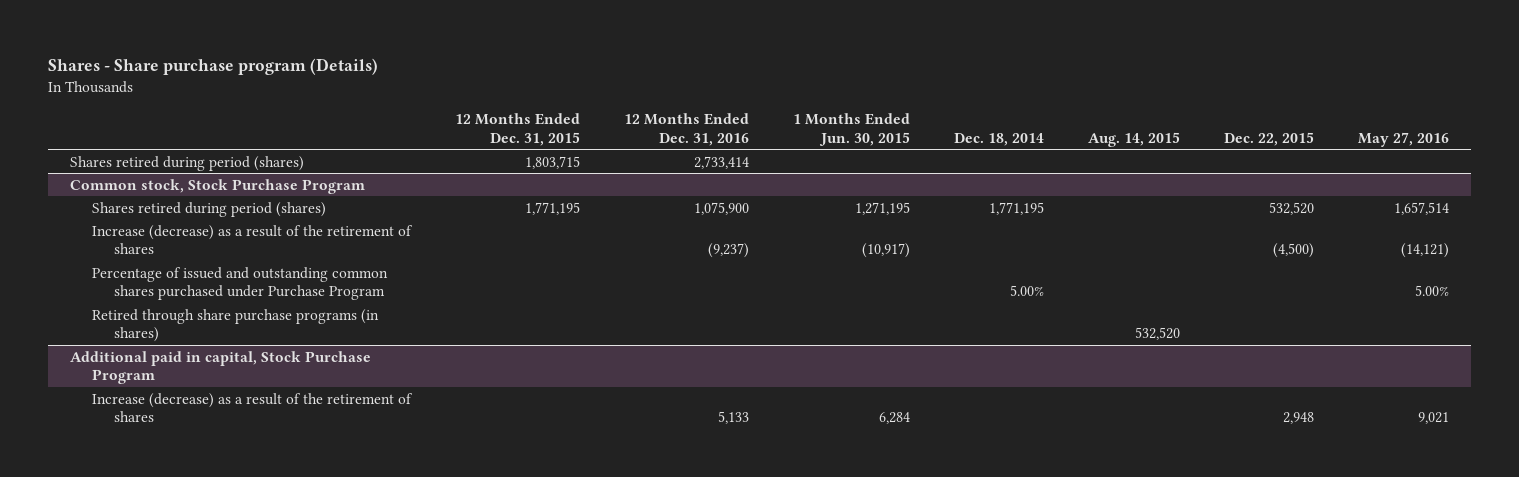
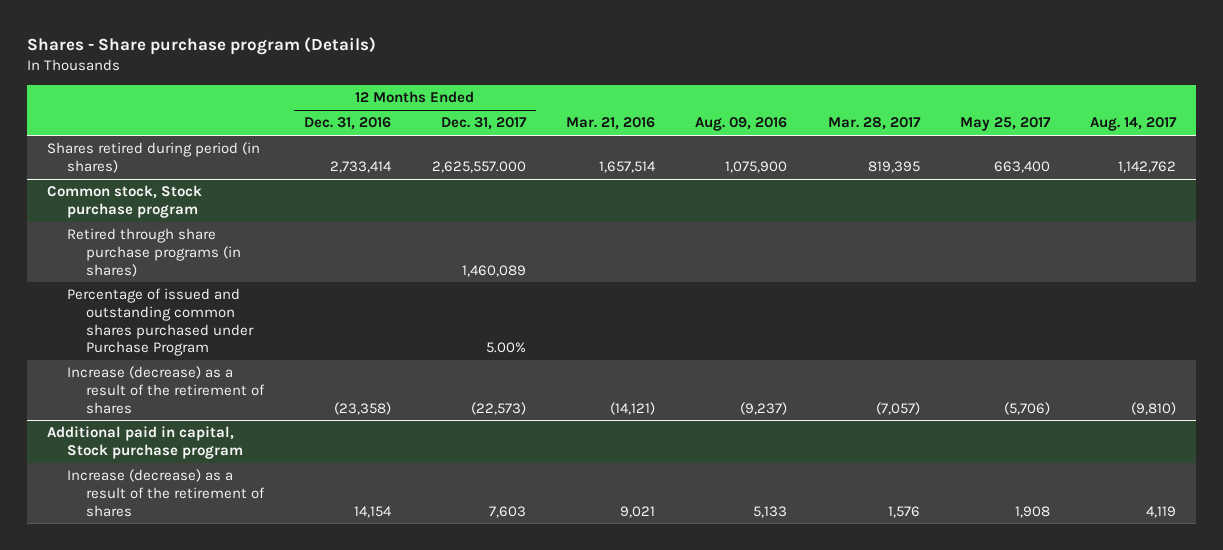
- | 12 Months Ended Dec. 31, 2015 | 12 Months Ended Dec. 31, 2016 | 1 Months Ended Jun. 30, 2015 | Dec. 18, 2014 | Aug. 14, 2015 | Dec. 22, 2015 | May 27, 2016
+ | 12 Months Ended Dec. 31, 2016 | 12 Months Ended Dec. 31, 2017 | Mar. 21, 2016 | Aug. 09, 2016 | Mar. 28, 2017 | May 25, 2017 | Aug. 14, 2017
- Shares retired during period (shares) | 1,803,715 | 2,733,414 | | | | |
- Common stock, Stock Purchase Program
- Shares retired during period (shares) | 1,771,195 | 1,075,900 | 1,271,195 | 1,771,195 | | 532,520 | 1,657,514
- Increase (decrease) as a result of the retirement of shares | | (9,237) | (10,917) | | | (4,500) | (14,121)
- Percentage of issued and outstanding common shares purchased under Purchase Program | | | | 5.00% | | | 5.00%
+ Shares retired during period (in shares) | 2,733,414 | 2,625,557.000 | 1,657,514 | 1,075,900 | 819,395 | 663,400 | 1,142,762
+ Common stock, Stock purchase program
- Additional paid in capital, Stock Purchase Program
- Increase (decrease) as a result of the retirement of shares | | 5,133 | 6,284 | | | 2,948 | 9,021
+ Percentage of issued and outstanding common shares purchased under Purchase Program | | 5.00% | | | | |
+ Increase (decrease) as a result of the retirement of shares | (23,358) | (22,573) | (14,121) | (9,237) | (7,057) | (5,706) | (9,810)
+ Additional paid in capital, Stock purchase program
+ Increase (decrease) as a result of the retirement of shares | 14,154 | 7,603 | 9,021 | 5,133 | 1,576 | 1,908 | 4,119

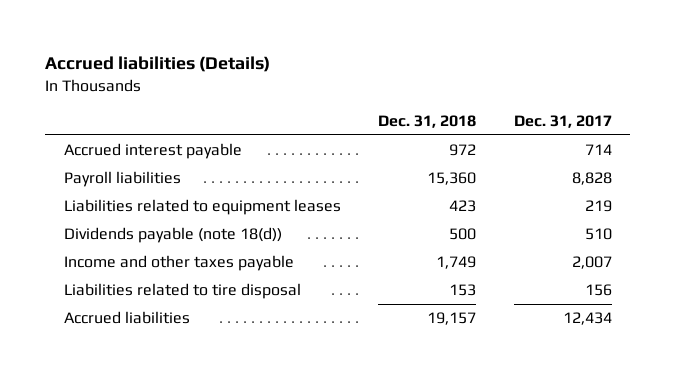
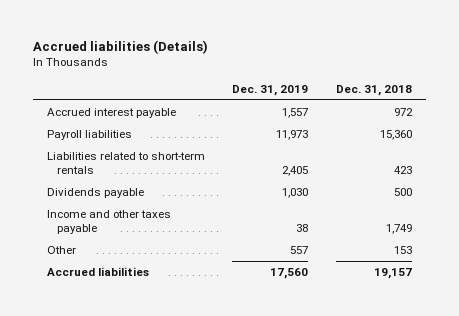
- | Dec. 31, 2018 | Dec. 31, 2017
+ | Dec. 31, 2019 | Dec. 31, 2018
- Liabilities related to equipment leases | 423 | 219
- Dividends payable (note 18(d)) | 500 | 510
+ Liabilities related to short-term rentals | 2,405 | 423
+ Dividends payable | 1,030 | 500
- Liabilities related to tire disposal | 153 | 156
+ Other | 557 | 153

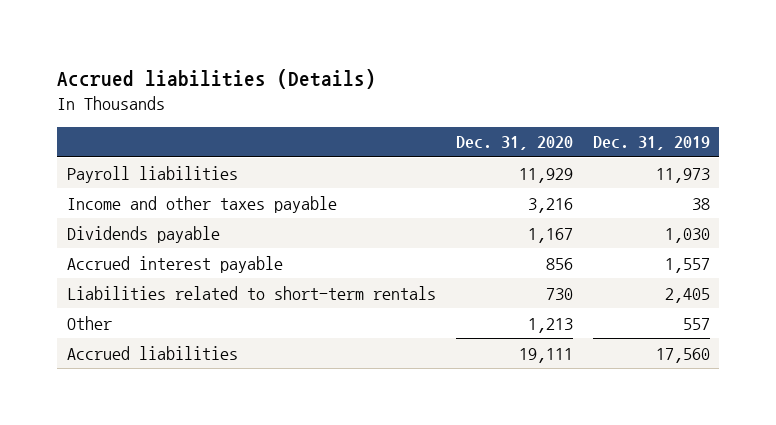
- | Dec. 31, 2019 | Dec. 31, 2018
+ | Dec. 31, 2020 | Dec. 31, 2019
moved down: Dividends payable | 1,167 | 1,030
moved down: Accrued interest payable | 856 | 1,557
moved down: Liabilities related to short-term rentals | 730 | 2,405

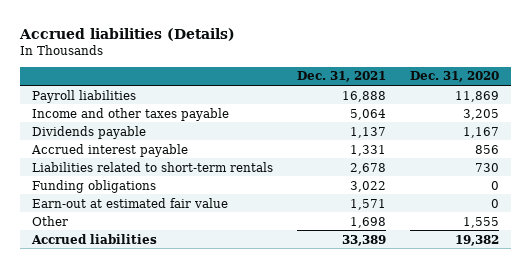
- | Dec. 31, 2020 | Dec. 31, 2019
+ | Dec. 31, 2021 | Dec. 31, 2020
- Payroll liabilities | 11,929 | 11,973
- Income and other taxes payable | 3,216 | 38
+ Payroll liabilities | 16,888 | 11,869
+ Income and other taxes payable | 5,064 | 3,205
- Other | 1,213 | 557
- Accrued liabilities | 19,111 | 17,560
+ Funding obligations | 3,022 | 0
+ Earn-out at estimated fair value | 1,571 | 0
+ Other | 1,698 | 1,555
+ Accrued liabilities | 33,389 | 19,382

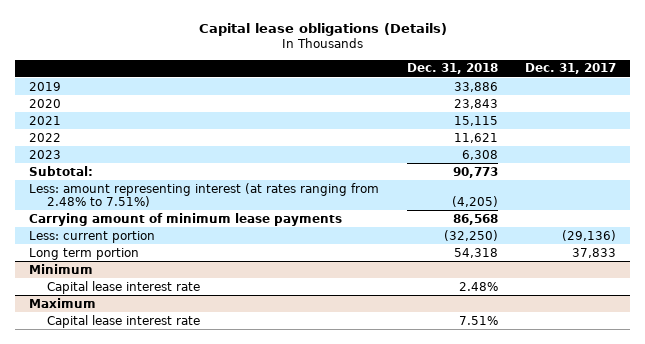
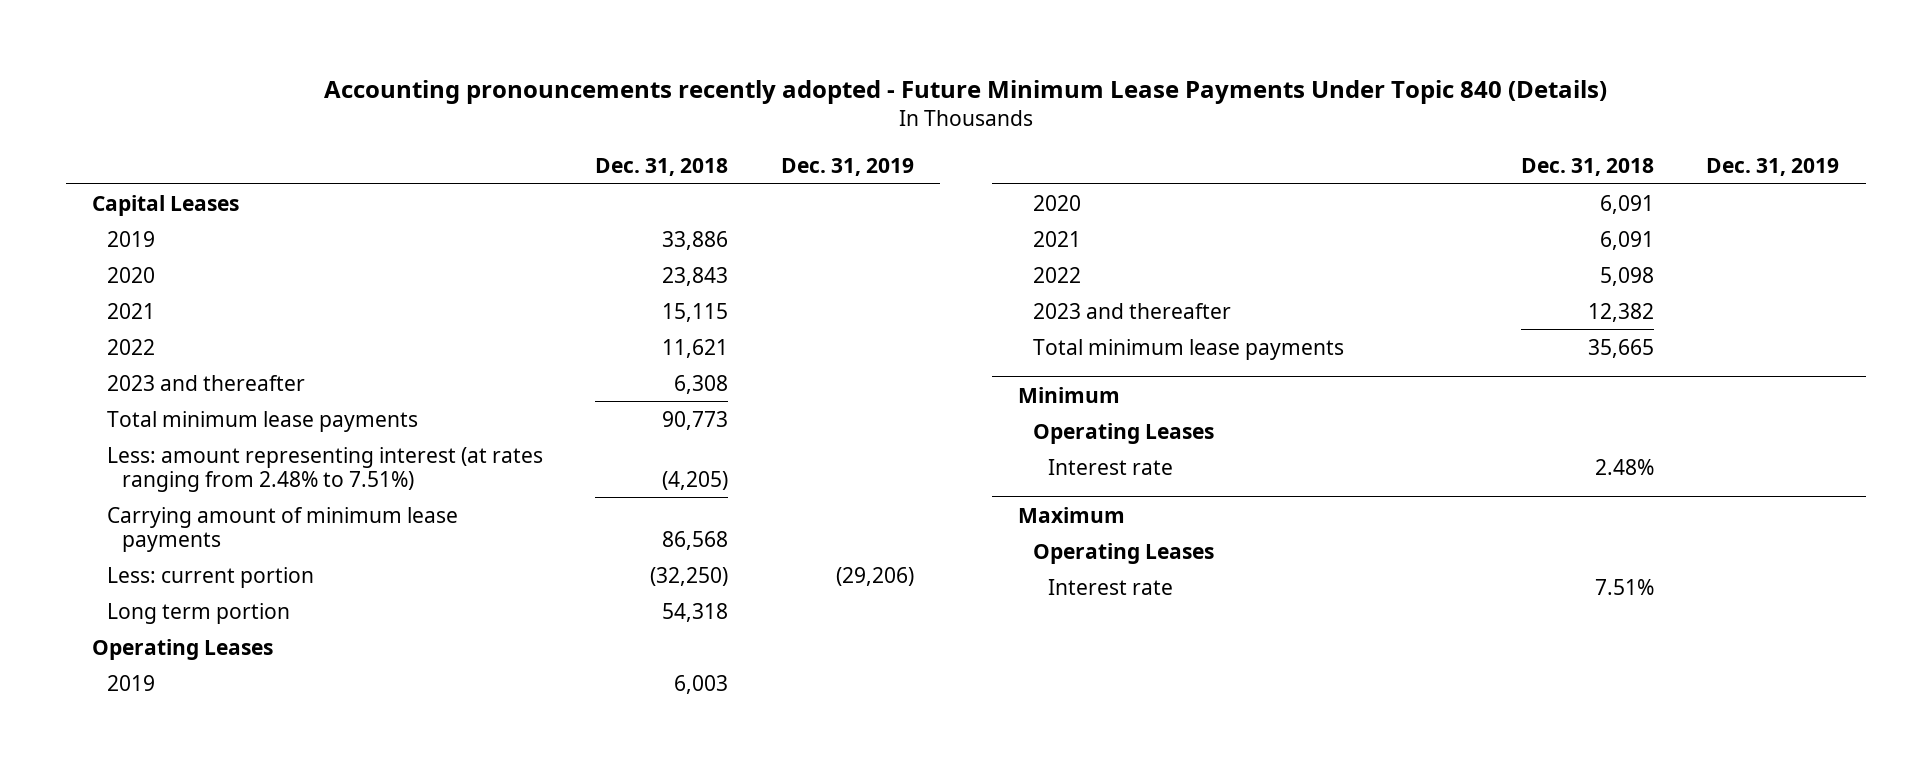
- Capital lease obligations (Details)
+ Accounting pronouncements recently adopted - Future Minimum Lease Payments Under Topic 840 (Details)
- | Dec. 31, 2018 | Dec. 31, 2017
+ | Dec. 31, 2018 | Dec. 31, 2019
+ Capital Leases
- 2023 | 6,308 |
- Subtotal: | 90,773 |
+ 2023 and thereafter | 6,308 |
+ Total minimum lease payments | 90,773 |
+ Operating Leases
+ 2019 | 6,003 |
+ 2020 | 6,091 |
+ 2021 | 6,091 |
+ 2022 | 5,098 |
+ 2023 and thereafter | 12,382 |
+ Total minimum lease payments | 35,665 |
@ Minimum
- Capital lease interest rate | 2.48% |
+ Operating Leases
+ Interest rate | 2.48% |
@ Maximum
- Capital lease interest rate | 7.51% |
+ Operating Leases
+ Interest rate | 7.51% |

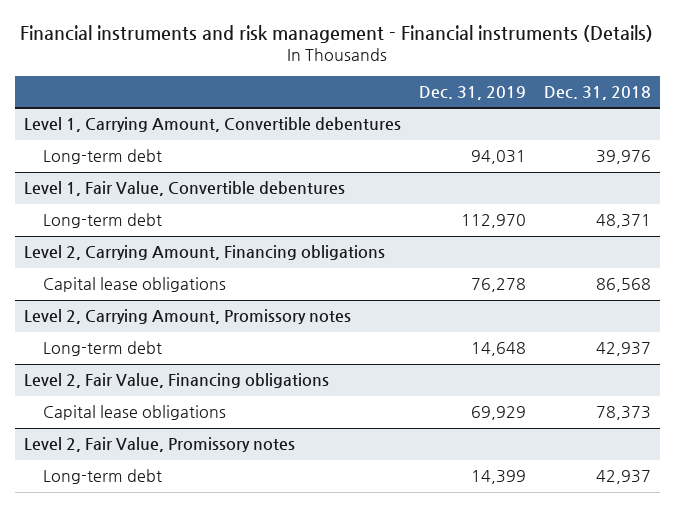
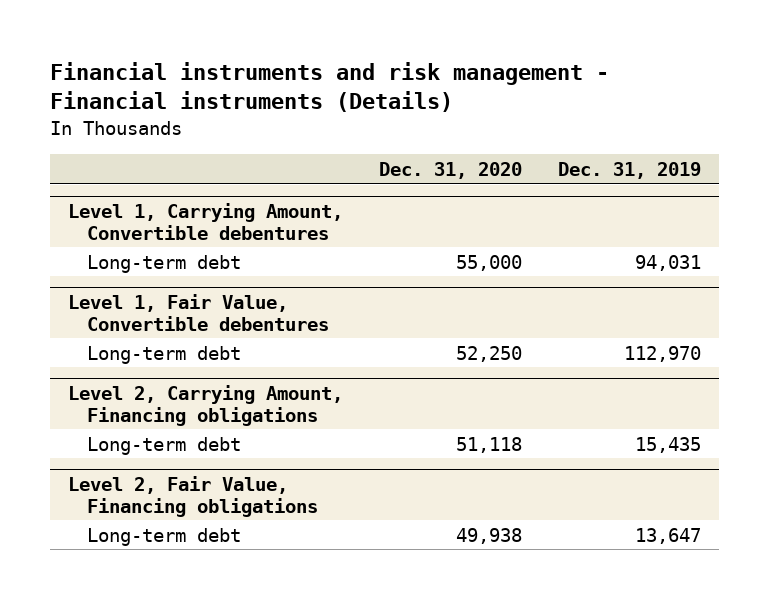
- | Dec. 31, 2019 | Dec. 31, 2018
+ | Dec. 31, 2020 | Dec. 31, 2019
@ Level 2, Carrying Amount, Financing obligations
- Capital lease obligations | 76,278 | 86,568
- Level 2, Carrying Amount, Promissory notes
- Long-term debt | 14,648 | 42,937
@ Level 2, Carrying Amount, Financing obligations
+ Long-term debt | 51,118 | 15,435
@ Level 2, Fair Value, Financing obligations
- Capital lease obligations | 69,929 | 78,373
- Level 2, Fair Value, Promissory notes
- Long-term debt | 14,399 | 42,937
@ Level 2, Fair Value, Financing obligations
+ Long-term debt | 49,938 | 13,647

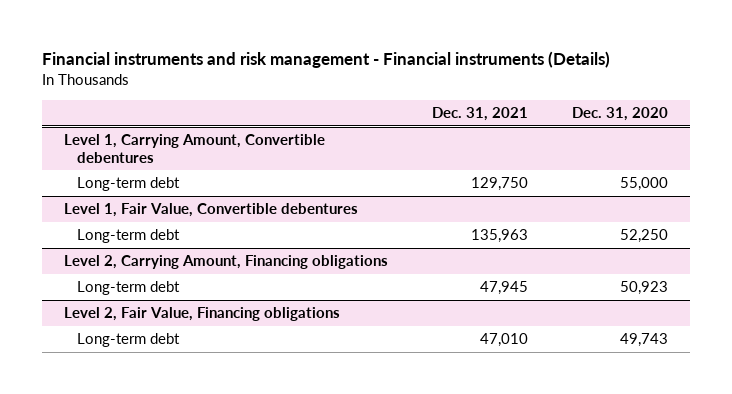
- | Dec. 31, 2020 | Dec. 31, 2019
+ | Dec. 31, 2021 | Dec. 31, 2020
@ Level 2, Carrying Amount, Financing obligations
- Long-term debt | 51,118 | 15,435
+ Long-term debt | 47,945 | 50,923
@ Level 2, Fair Value, Financing obligations
- Long-term debt | 49,938 | 13,647
+ Long-term debt | 47,010 | 49,743

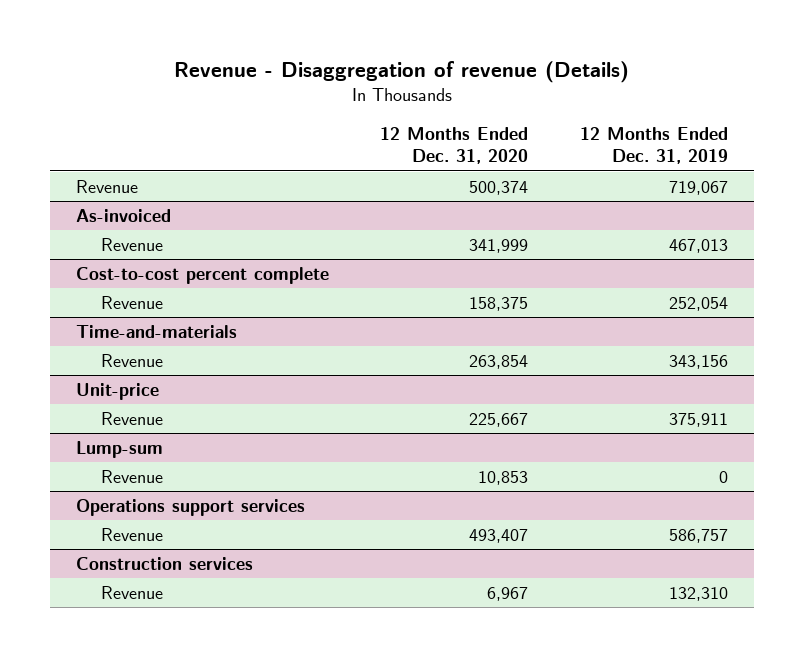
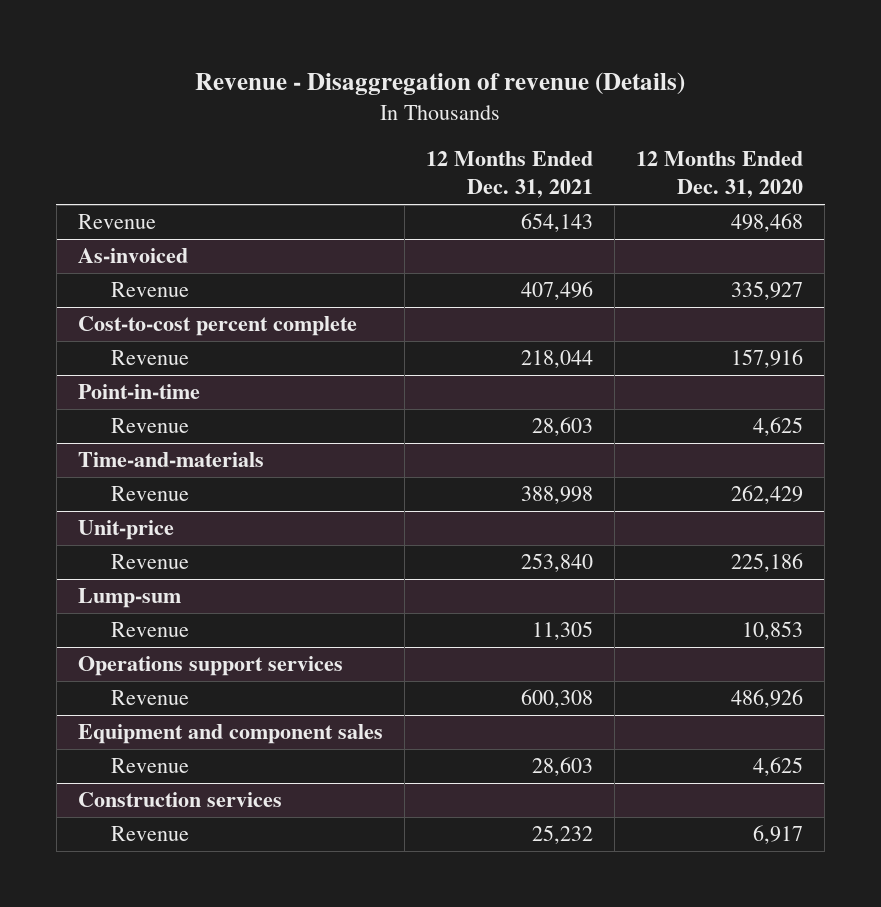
- | 12 Months Ended Dec. 31, 2020 | 12 Months Ended Dec. 31, 2019
+ | 12 Months Ended Dec. 31, 2021 | 12 Months Ended Dec. 31, 2020
- Revenue | 500,374 | 719,067
+ Revenue | 654,143 | 498,468
@ As-invoiced
- Revenue | 341,999 | 467,013
+ Revenue | 407,496 | 335,927
@ Cost-to-cost percent complete
- Revenue | 158,375 | 252,054
+ Revenue | 218,044 | 157,916
+ Point-in-time
+ Revenue | 28,603 | 4,625
@ Time-and-materials
- Revenue | 263,854 | 343,156
+ Revenue | 388,998 | 262,429
@ Unit-price
- Revenue | 225,667 | 375,911
+ Revenue | 253,840 | 225,186
@ Operations support services
- Revenue | 493,407 | 586,757
+ Revenue | 600,308 | 486,926
+ Equipment and component sales
+ Revenue | 28,603 | 4,625
@ Construction services
- Revenue | 6,967 | 132,310
+ Revenue | 25,232 | 6,917

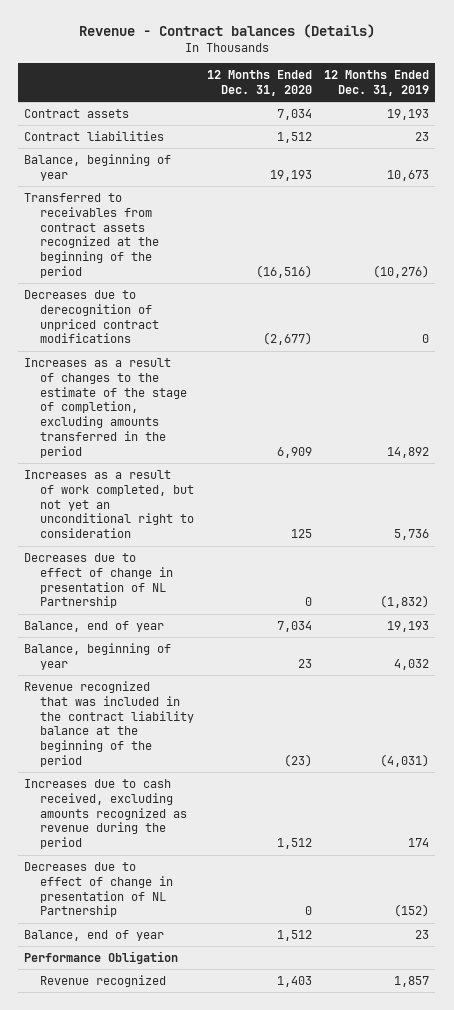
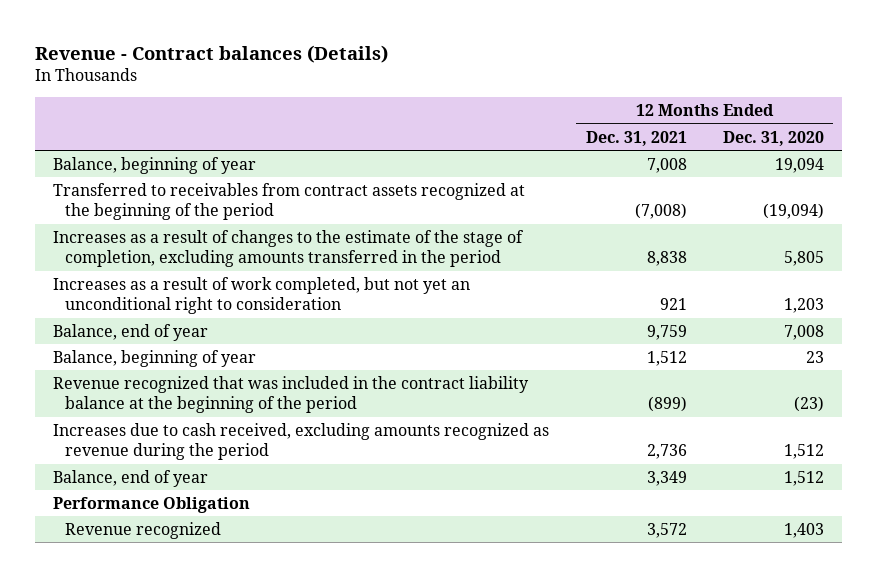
- | 12 Months Ended Dec. 31, 2020 | 12 Months Ended Dec. 31, 2019
+ | 12 Months Ended Dec. 31, 2021 | 12 Months Ended Dec. 31, 2020
- Contract assets | 7,034 | 19,193
- Contract liabilities | 1,512 | 23
- Balance, beginning of year | 19,193 | 10,673
- Transferred to receivables from contract assets recognized at the beginning of the period | (16,516) | (10,276)
- Decreases due to derecognition of unpriced contract modifications | (2,677) | 0
- Increases as a result of changes to the estimate of the stage of completion, excluding amounts transferred in the period | 6,909 | 14,892
- Increases as a result of work completed, but not yet an unconditional right to consideration | 125 | 5,736
- Decreases due to effect of change in presentation of NL Partnership | 0 | (1,832)
- Balance, end of year | 7,034 | 19,193
+ Balance, beginning of year | 7,008 | 19,094
+ Transferred to receivables from contract assets recognized at the beginning of the period | (7,008) | (19,094)
+ Increases as a result of changes to the estimate of the stage of completion, excluding amounts transferred in the period | 8,838 | 5,805
+ Increases as a result of work completed, but not yet an unconditional right to consideration | 921 | 1,203
+ Balance, end of year | 9,759 | 7,008
- Decreases due to effect of change in presentation of NL Partnership | 0 | (152)

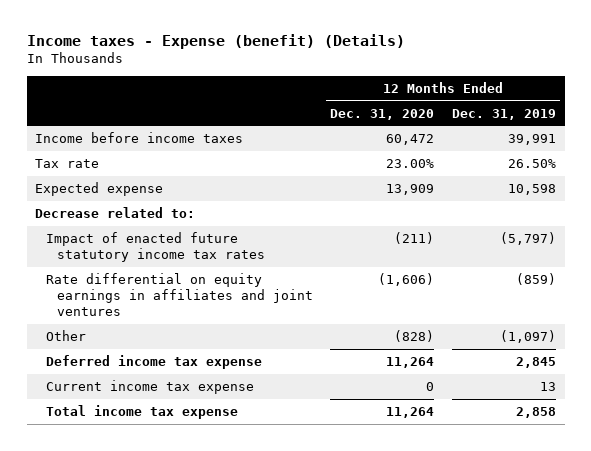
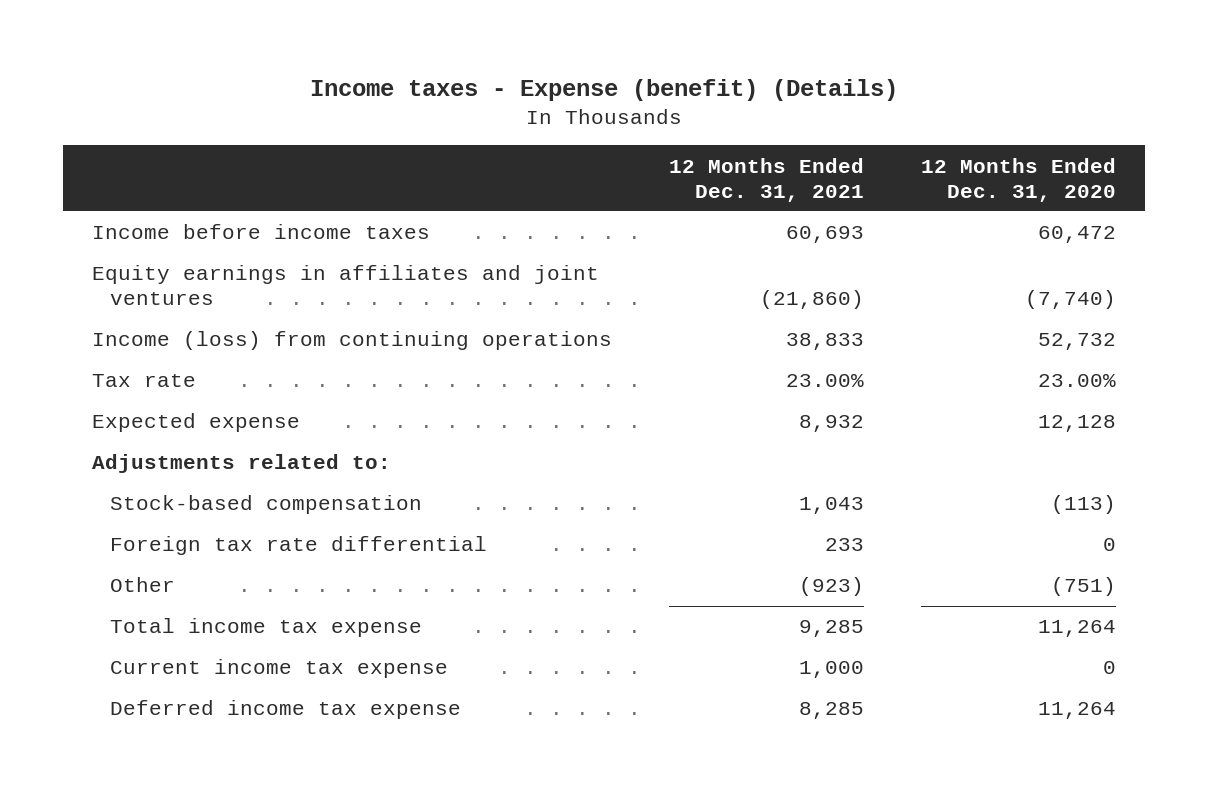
- | 12 Months Ended Dec. 31, 2020 | 12 Months Ended Dec. 31, 2019
+ | 12 Months Ended Dec. 31, 2021 | 12 Months Ended Dec. 31, 2020
+ Equity earnings in affiliates and joint ventures | (21,860) | (7,740)
+ Income (loss) from continuing operations | 38,833 | 52,732
- Expected expense | 13,909 | 10,598
- Decrease related to:
- Impact of enacted future statutory income tax rates | (211) | (5,797)
- Rate differential on equity earnings in affiliates and joint ventures | (1,606) | (859)
- Other | (828) | (1,097)
+ Expected expense | 8,932 | 12,128
+ Adjustments related to:
+ Stock-based compensation | 1,043 | (113)
+ Foreign tax rate differential | 233 | 0
+ Other | (923) | (751)
moved down: Current income tax expense | 1,000 | 0
moved down: Deferred income tax expense | 8,285 | 11,264

